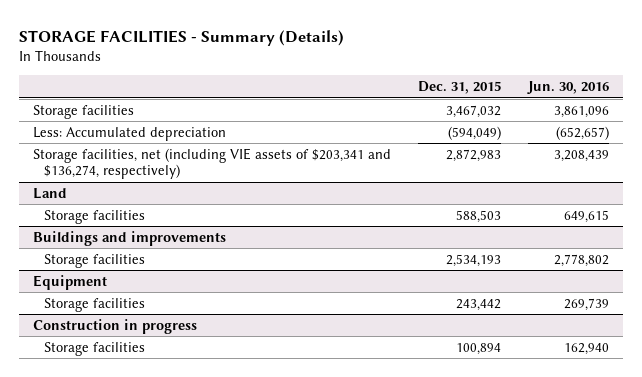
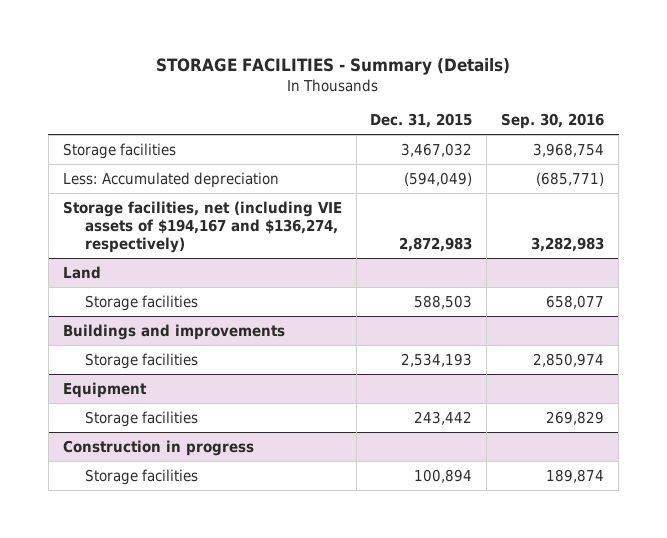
- | Dec. 31, 2015 | Jun. 30, 2016
+ | Dec. 31, 2015 | Sep. 30, 2016
- Storage facilities, net (including VIE assets of $203,341 and $136,274, respectively) | 2,872,983 | 3,208,439
+ Storage facilities, net (including VIE assets of $194,167 and $136,274, respectively) | 2,872,983 | 3,282,983

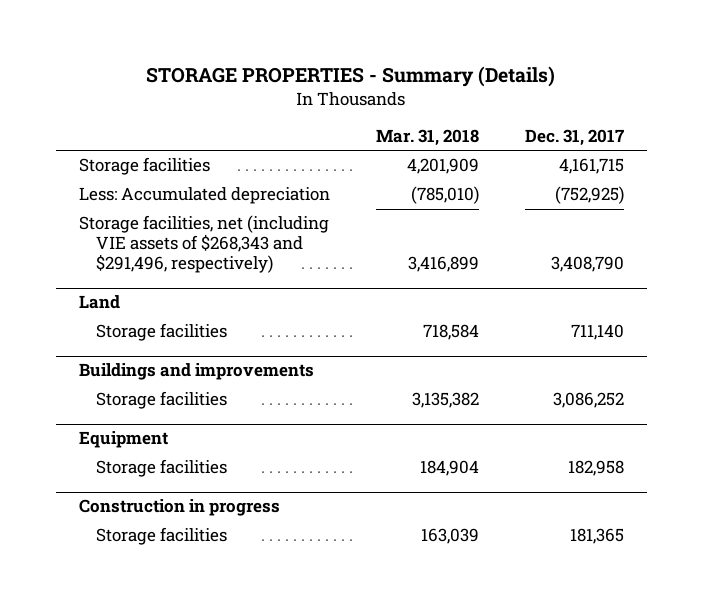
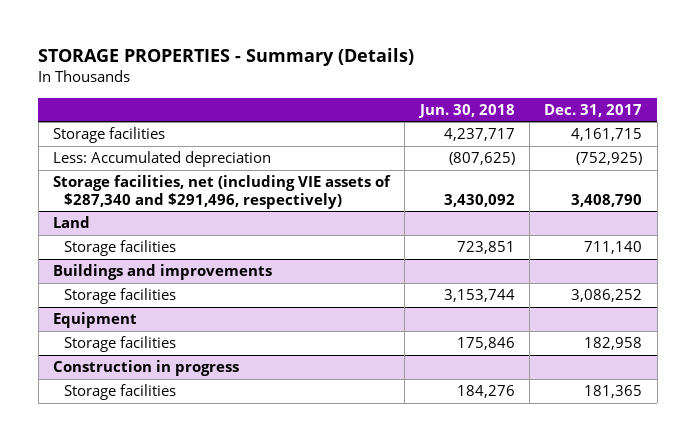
- | Mar. 31, 2018 | Dec. 31, 2017
+ | Jun. 30, 2018 | Dec. 31, 2017
- Storage facilities, net (including VIE assets of $268,343 and $291,496, respectively) | 3,416,899 | 3,408,790
+ Storage facilities, net (including VIE assets of $287,340 and $291,496, respectively) | 3,430,092 | 3,408,790

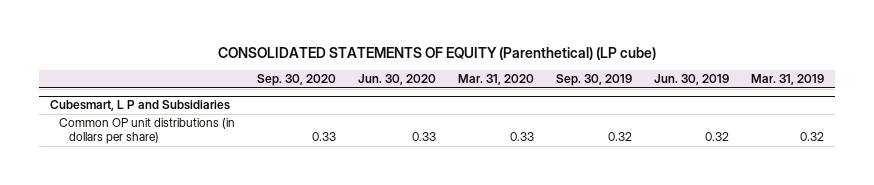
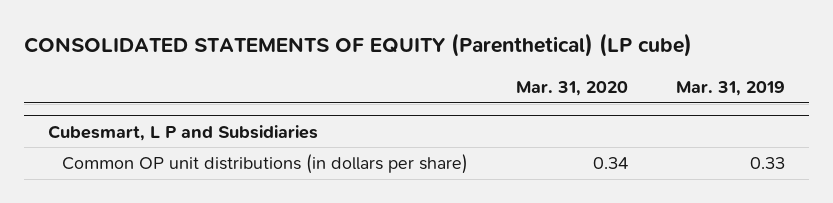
- | Sep. 30, 2020 | Jun. 30, 2020 | Mar. 31, 2020 | Sep. 30, 2019 | Jun. 30, 2019 | Mar. 31, 2019
+ | Mar. 31, 2020 | Mar. 31, 2019
@ Cubesmart, L P and Subsidiaries
- Common OP unit distributions (in dollars per share) | 0.33 | 0.33 | 0.33 | 0.32 | 0.32 | 0.32
+ Common OP unit distributions (in dollars per share) | 0.34 | 0.33

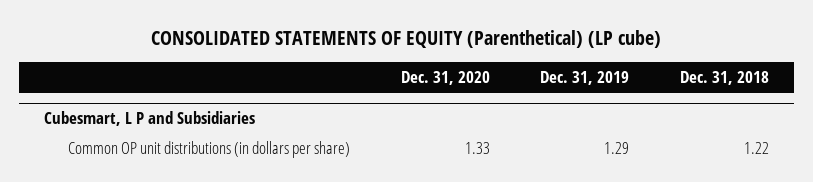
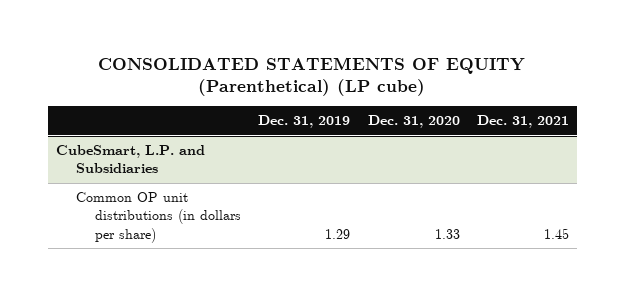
- | Dec. 31, 2020 | Dec. 31, 2019 | Dec. 31, 2018
+ | Dec. 31, 2019 | Dec. 31, 2020 | Dec. 31, 2021
- Cubesmart, L P and Subsidiaries
+ CubeSmart, L.P. and Subsidiaries

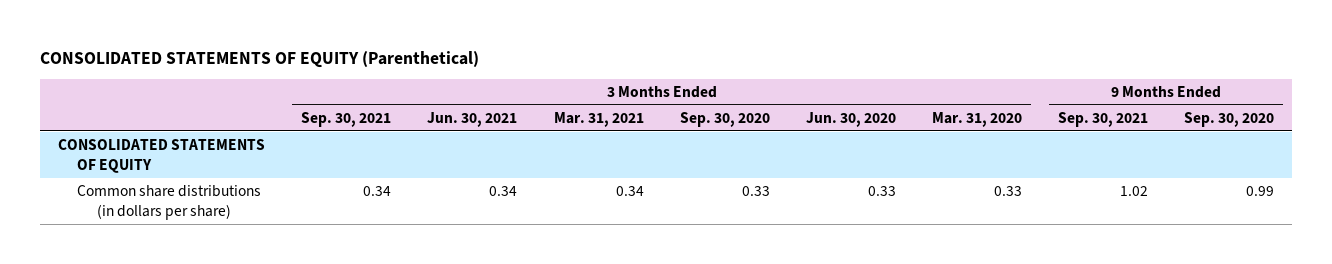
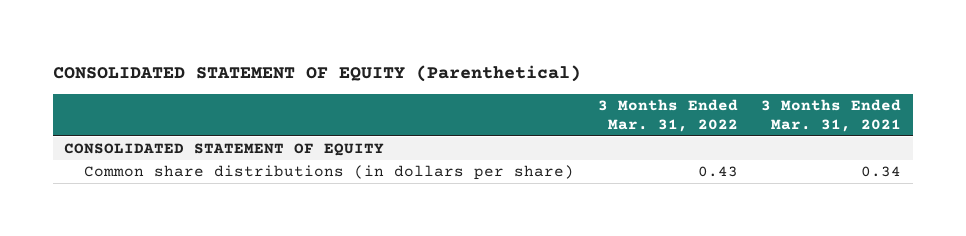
- CONSOLIDATED STATEMENTS OF EQUITY (Parenthetical)
+ CONSOLIDATED STATEMENT OF EQUITY (Parenthetical)
- | 3 Months Ended Sep. 30, 2021 | 3 Months Ended Jun. 30, 2021 | 3 Months Ended Mar. 31, 2021 | 3 Months Ended Sep. 30, 2020 | 3 Months Ended Jun. 30, 2020 | 3 Months Ended Mar. 31, 2020 | 9 Months Ended Sep. 30, 2021 | 9 Months Ended Sep. 30, 2020
+ | 3 Months Ended Mar. 31, 2022 | 3 Months Ended Mar. 31, 2021
- CONSOLIDATED STATEMENTS OF EQUITY
+ CONSOLIDATED STATEMENT OF EQUITY

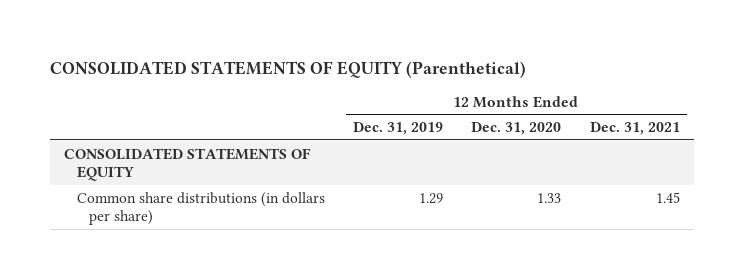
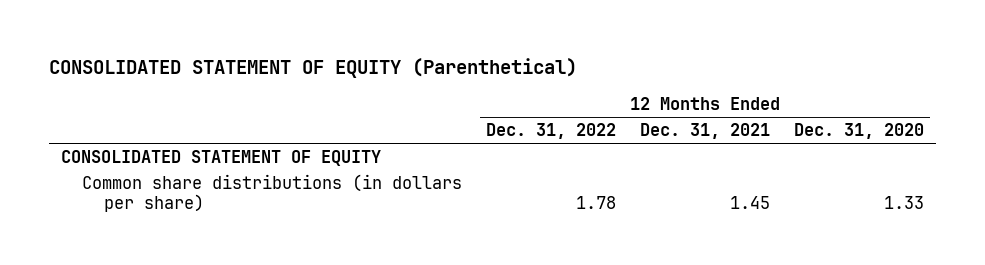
- CONSOLIDATED STATEMENTS OF EQUITY (Parenthetical)
+ CONSOLIDATED STATEMENT OF EQUITY (Parenthetical)
- | 12 Months Ended Dec. 31, 2019 | 12 Months Ended Dec. 31, 2020 | 12 Months Ended Dec. 31, 2021
+ | 12 Months Ended Dec. 31, 2022 | 12 Months Ended Dec. 31, 2021 | 12 Months Ended Dec. 31, 2020
- CONSOLIDATED STATEMENTS OF EQUITY
+ CONSOLIDATED STATEMENT OF EQUITY

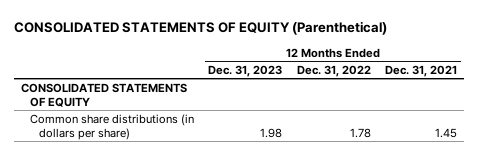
- CONSOLIDATED STATEMENT OF EQUITY (Parenthetical)
+ CONSOLIDATED STATEMENTS OF EQUITY (Parenthetical)
- | 12 Months Ended Dec. 31, 2022 | 12 Months Ended Dec. 31, 2021 | 12 Months Ended Dec. 31, 2020
+ | 12 Months Ended Dec. 31, 2023 | 12 Months Ended Dec. 31, 2022 | 12 Months Ended Dec. 31, 2021
- CONSOLIDATED STATEMENT OF EQUITY
+ CONSOLIDATED STATEMENTS OF EQUITY

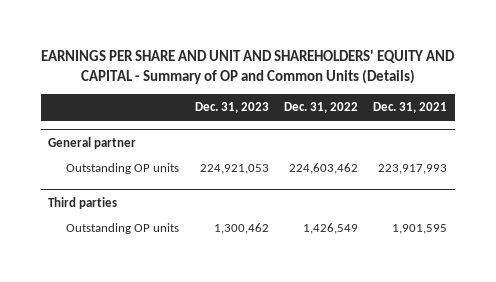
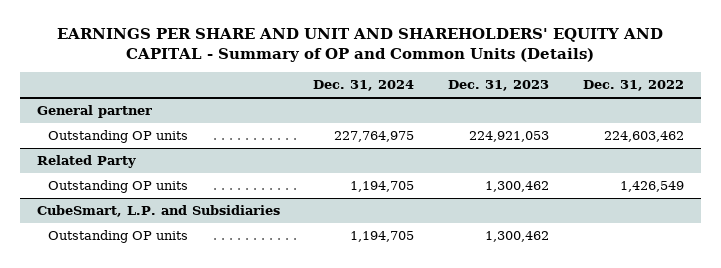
- | Dec. 31, 2023 | Dec. 31, 2022 | Dec. 31, 2021
+ | Dec. 31, 2024 | Dec. 31, 2023 | Dec. 31, 2022
- Third parties
+ Related Party
+ CubeSmart, L.P. and Subsidiaries
+ Outstanding OP units | 1,194,705 | 1,300,462 |

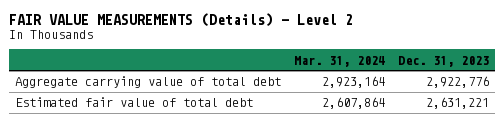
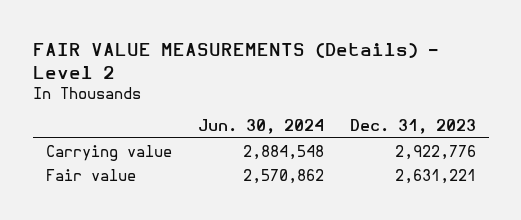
- | Mar. 31, 2024 | Dec. 31, 2023
+ | Jun. 30, 2024 | Dec. 31, 2023
- Aggregate carrying value of total debt | 2,923,164 | 2,922,776
- Estimated fair value of total debt | 2,607,864 | 2,631,221
+ Carrying value | 2,884,548 | 2,922,776
+ Fair value | 2,570,862 | 2,631,221

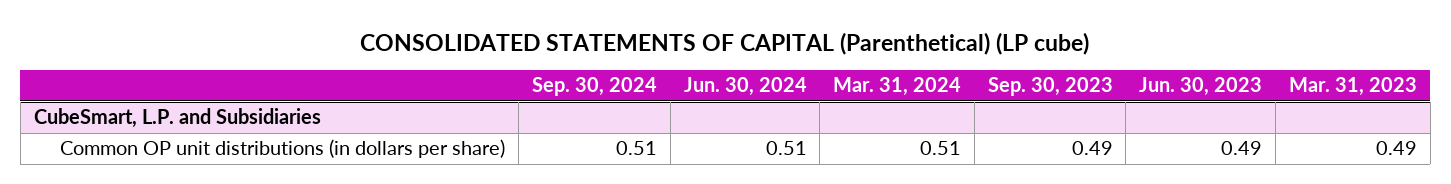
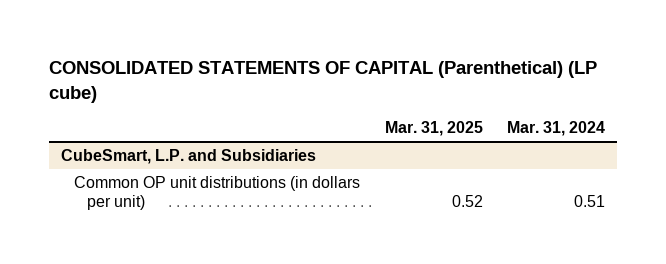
- | Sep. 30, 2024 | Jun. 30, 2024 | Mar. 31, 2024 | Sep. 30, 2023 | Jun. 30, 2023 | Mar. 31, 2023
+ | Mar. 31, 2025 | Mar. 31, 2024
@ CubeSmart, L.P. and Subsidiaries
- Common OP unit distributions (in dollars per share) | 0.51 | 0.51 | 0.51 | 0.49 | 0.49 | 0.49
+ Common OP unit distributions (in dollars per unit) | 0.52 | 0.51

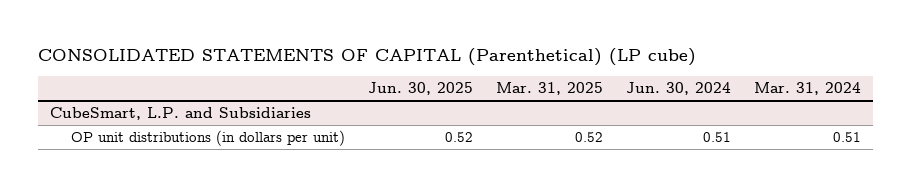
- | Mar. 31, 2025 | Mar. 31, 2024
+ | Jun. 30, 2025 | Mar. 31, 2025 | Jun. 30, 2024 | Mar. 31, 2024
@ CubeSmart, L.P. and Subsidiaries
- Common OP unit distributions (in dollars per unit) | 0.52 | 0.51
+ OP unit distributions (in dollars per unit) | 0.52 | 0.52 | 0.51 | 0.51

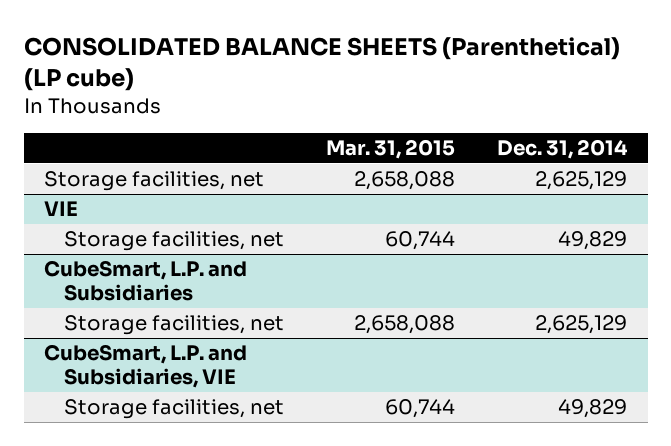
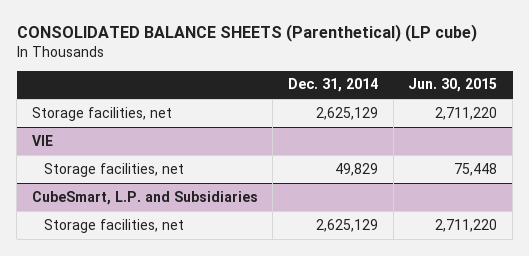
- | Mar. 31, 2015 | Dec. 31, 2014
+ | Dec. 31, 2014 | Jun. 30, 2015
- CubeSmart, L.P. and Subsidiaries, VIE
- Storage facilities, net | 60,744 | 49,829

